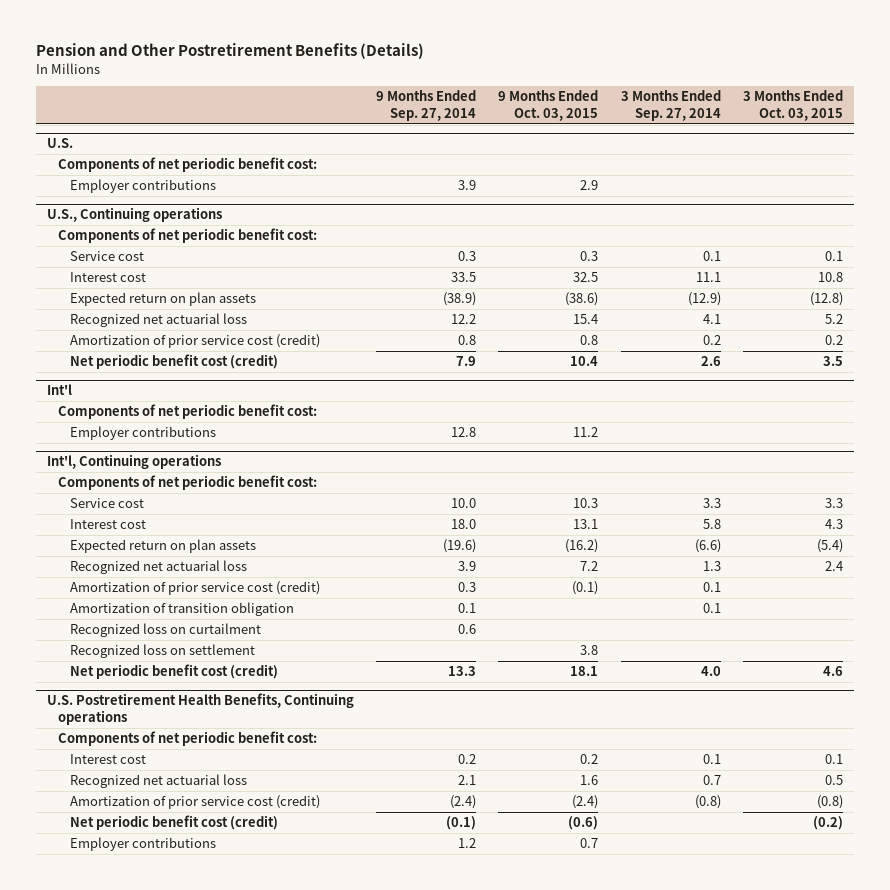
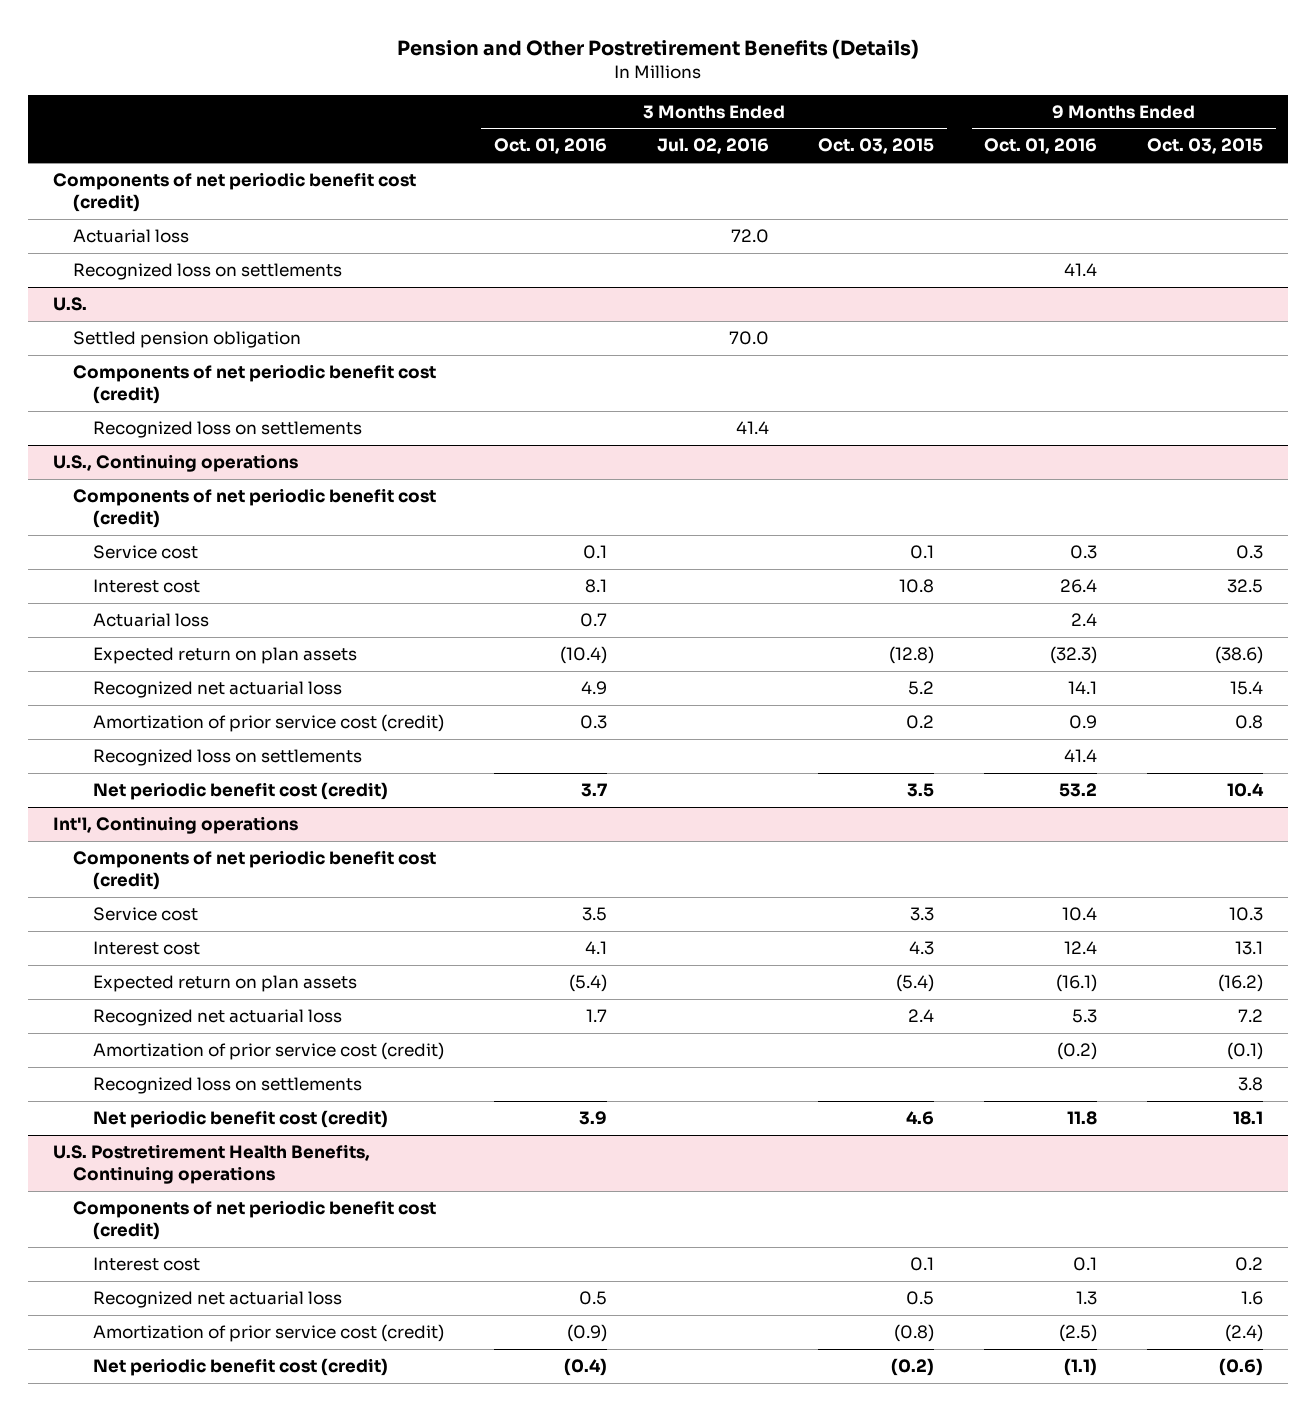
- | 9 Months Ended Sep. 27, 2014 | 9 Months Ended Oct. 03, 2015 | 3 Months Ended Sep. 27, 2014 | 3 Months Ended Oct. 03, 2015
+ | 3 Months Ended Oct. 01, 2016 | 3 Months Ended Jul. 02, 2016 | 3 Months Ended Oct. 03, 2015 | 9 Months Ended Oct. 01, 2016 | 9 Months Ended Oct. 03, 2015
+ Components of net periodic benefit cost (credit)
+ Actuarial loss | | 72.0 | | |
+ Recognized loss on settlements | | | | 41.4 |
@ U.S.
- Components of net periodic benefit cost:
- Employer contributions | 3.9 | 2.9 | |
+ Settled pension obligation | | 70.0 | | |
+ Components of net periodic benefit cost (credit)
+ Recognized loss on settlements | | 41.4 | | |
@ U.S., Continuing operations
- Components of net periodic benefit cost:
+ Components of net periodic benefit cost (credit)
+ Actuarial loss | 0.7 | | | 2.4 |
+ Recognized loss on settlements | | | | 41.4 |
- Int'l
- Components of net periodic benefit cost:
- Employer contributions | 12.8 | 11.2 | |
@ Int'l, Continuing operations
- Components of net periodic benefit cost:
+ Components of net periodic benefit cost (credit)
- Amortization of transition obligation | 0.1 | | 0.1 |
- Recognized loss on curtailment | 0.6 | | |
- Recognized loss on settlement | | 3.8 | |
+ Recognized loss on settlements | | | | | 3.8
@ U.S. Postretirement Health Benefits, Continuing operations
- Components of net periodic benefit cost:
+ Components of net periodic benefit cost (credit)
- Employer contributions | 1.2 | 0.7 | |

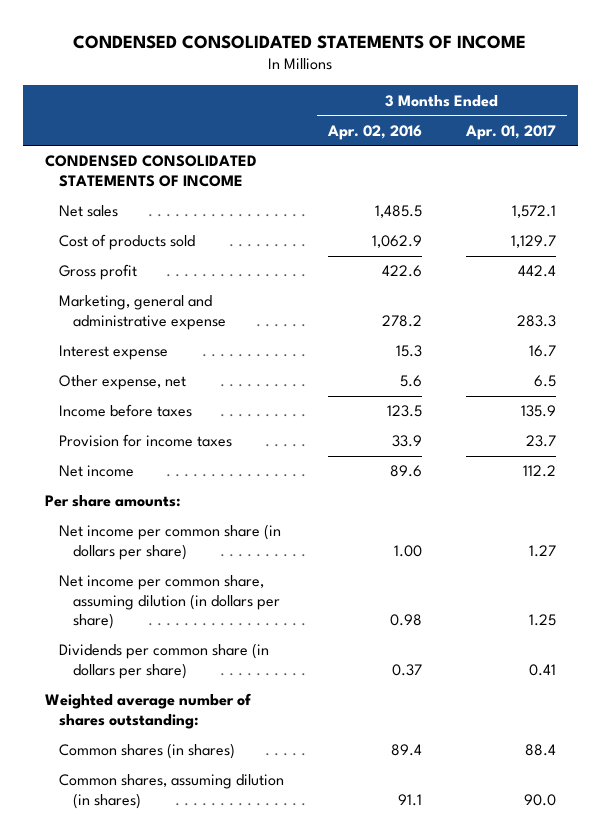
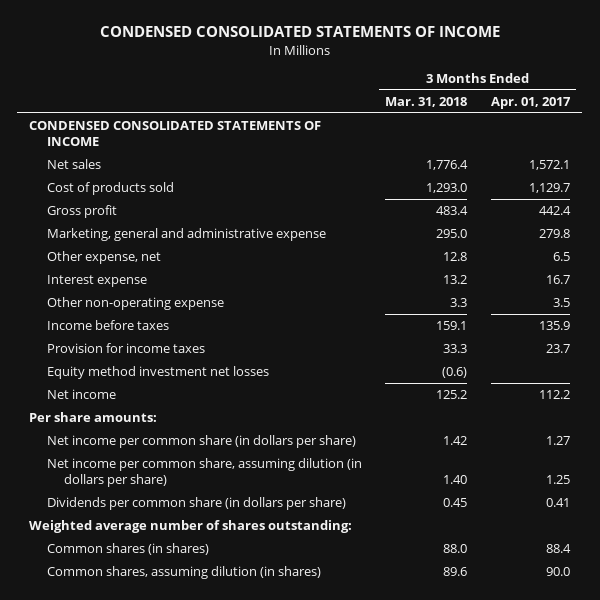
- | 3 Months Ended Apr. 02, 2016 | 3 Months Ended Apr. 01, 2017
+ | 3 Months Ended Mar. 31, 2018 | 3 Months Ended Apr. 01, 2017
- Marketing, general and administrative expense | 278.2 | 283.3
+ Marketing, general and administrative expense | 295.0 | 279.8
moved down: Interest expense | 13.2 | 16.7
+ Other non-operating expense | 3.3 | 3.5
+ Equity method investment net losses | (0.6) |

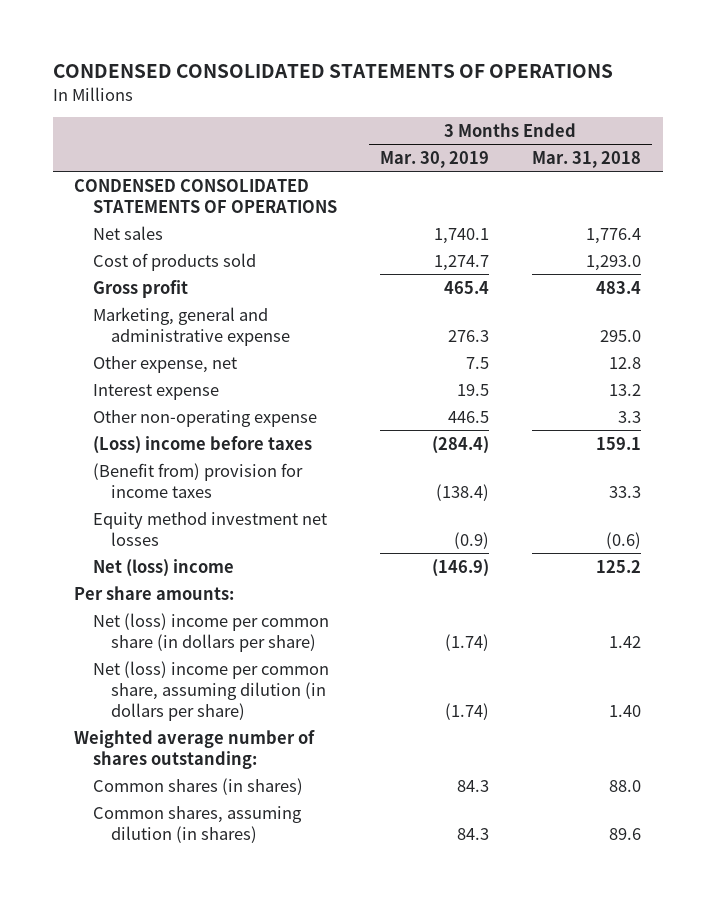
- CONDENSED CONSOLIDATED STATEMENTS OF INCOME
+ CONDENSED CONSOLIDATED STATEMENTS OF OPERATIONS
- | 3 Months Ended Mar. 31, 2018 | 3 Months Ended Apr. 01, 2017
+ | 3 Months Ended Mar. 30, 2019 | 3 Months Ended Mar. 31, 2018
- CONDENSED CONSOLIDATED STATEMENTS OF INCOME
+ CONDENSED CONSOLIDATED STATEMENTS OF OPERATIONS
- Income before taxes | 159.1 | 135.9
- Provision for income taxes | 33.3 | 23.7
+ (Loss) income before taxes | (284.4) | 159.1
+ (Benefit from) provision for income taxes | (138.4) | 33.3
- Net income | 125.2 | 112.2
+ Net (loss) income | (146.9) | 125.2
- Net income per common share (in dollars per share) | 1.42 | 1.27
- Net income per common share, assuming dilution (in dollars per share) | 1.40 | 1.25
- Dividends per common share (in dollars per share) | 0.45 | 0.41
+ Net (loss) income per common share (in dollars per share) | (1.74) | 1.42
+ Net (loss) income per common share, assuming dilution (in dollars per share) | (1.74) | 1.40

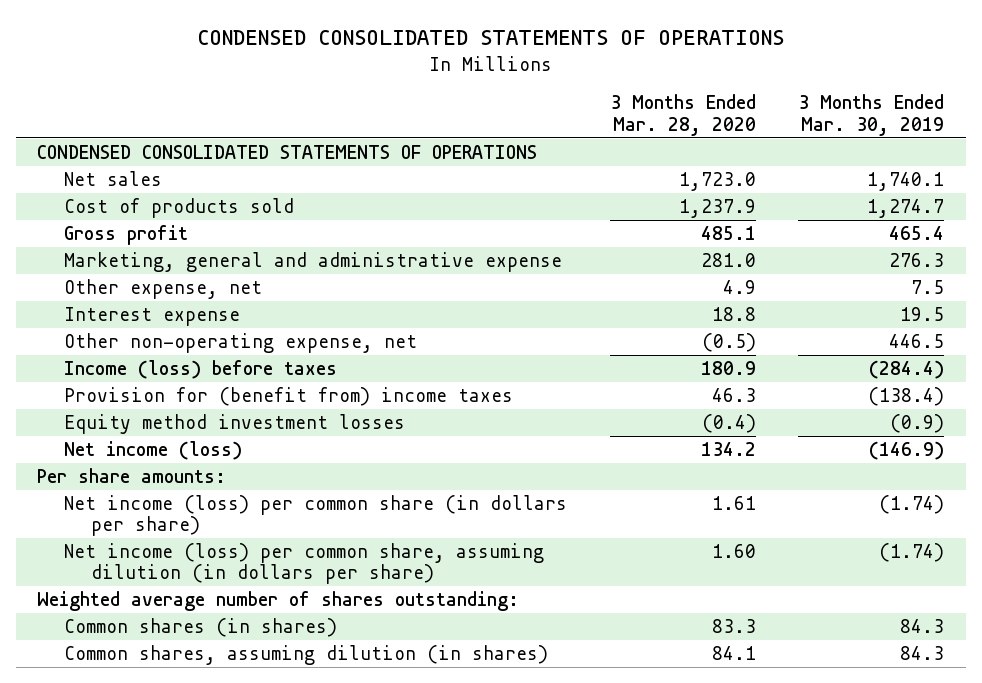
- | 3 Months Ended Mar. 30, 2019 | 3 Months Ended Mar. 31, 2018
+ | 3 Months Ended Mar. 28, 2020 | 3 Months Ended Mar. 30, 2019
- Other non-operating expense | 446.5 | 3.3
- (Loss) income before taxes | (284.4) | 159.1
- (Benefit from) provision for income taxes | (138.4) | 33.3
- Equity method investment net losses | (0.9) | (0.6)
- Net (loss) income | (146.9) | 125.2
+ Other non-operating expense, net | (0.5) | 446.5
+ Income (loss) before taxes | 180.9 | (284.4)
+ Provision for (benefit from) income taxes | 46.3 | (138.4)
+ Equity method investment losses | (0.4) | (0.9)
+ Net income (loss) | 134.2 | (146.9)
- Net (loss) income per common share (in dollars per share) | (1.74) | 1.42
- Net (loss) income per common share, assuming dilution (in dollars per share) | (1.74) | 1.40
+ Net income (loss) per common share (in dollars per share) | 1.61 | (1.74)
+ Net income (loss) per common share, assuming dilution (in dollars per share) | 1.60 | (1.74)

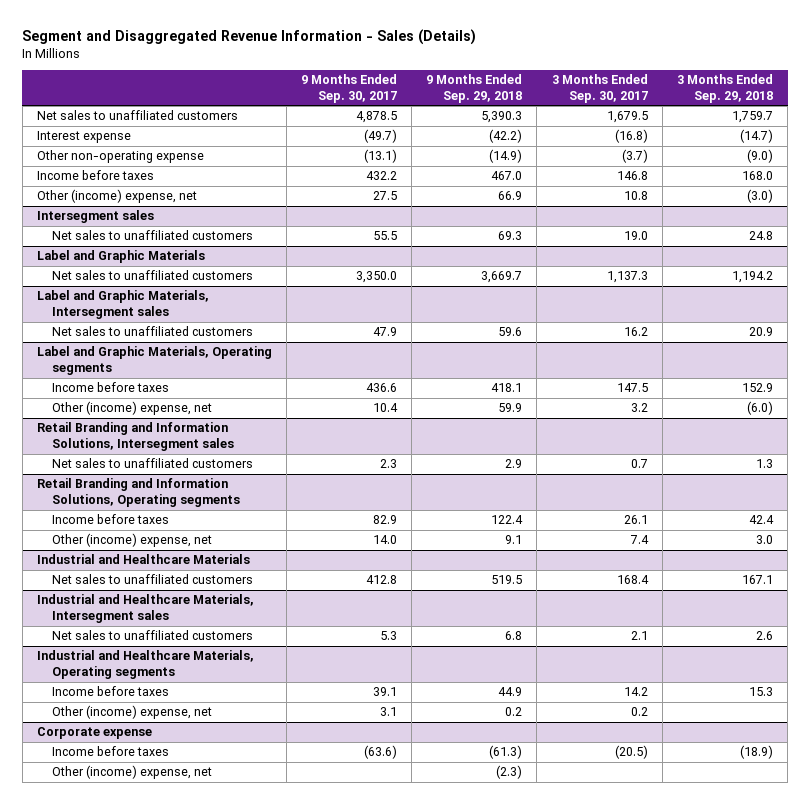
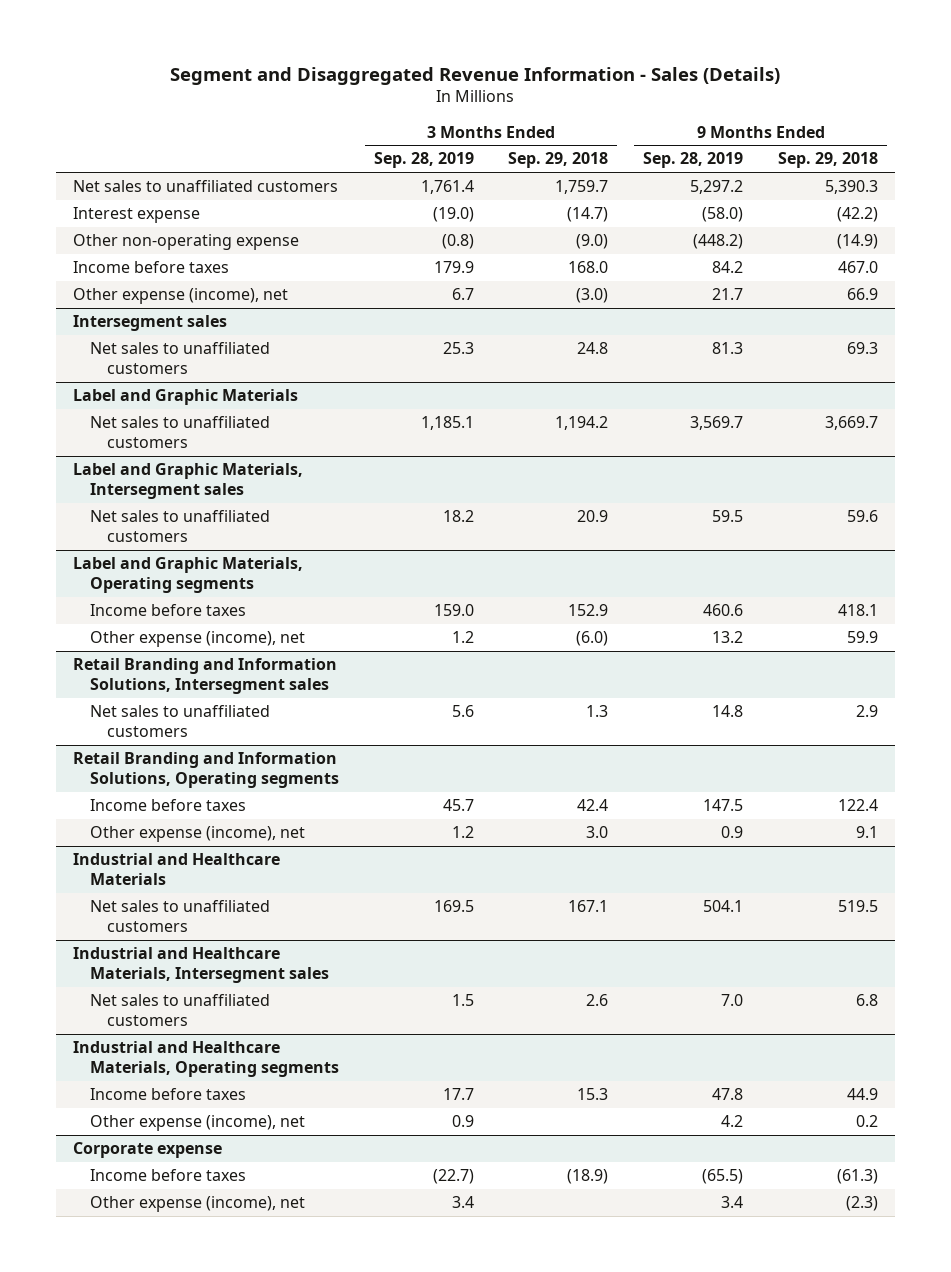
- | 9 Months Ended Sep. 30, 2017 | 9 Months Ended Sep. 29, 2018 | 3 Months Ended Sep. 30, 2017 | 3 Months Ended Sep. 29, 2018
+ | 3 Months Ended Sep. 28, 2019 | 3 Months Ended Sep. 29, 2018 | 9 Months Ended Sep. 28, 2019 | 9 Months Ended Sep. 29, 2018
- Other (income) expense, net | 27.5 | 66.9 | 10.8 | (3.0)
+ Other expense (income), net | 6.7 | (3.0) | 21.7 | 66.9
@ Label and Graphic Materials, Operating segments
- Other (income) expense, net | 10.4 | 59.9 | 3.2 | (6.0)
+ Other expense (income), net | 1.2 | (6.0) | 13.2 | 59.9
@ Retail Branding and Information Solutions, Operating segments
- Other (income) expense, net | 14.0 | 9.1 | 7.4 | 3.0
+ Other expense (income), net | 1.2 | 3.0 | 0.9 | 9.1
@ Industrial and Healthcare Materials, Operating segments
- Other (income) expense, net | 3.1 | 0.2 | 0.2 |
+ Other expense (income), net | 0.9 | | 4.2 | 0.2
@ Corporate expense
- Other (income) expense, net | | (2.3) | |
+ Other expense (income), net | 3.4 | | 3.4 | (2.3)

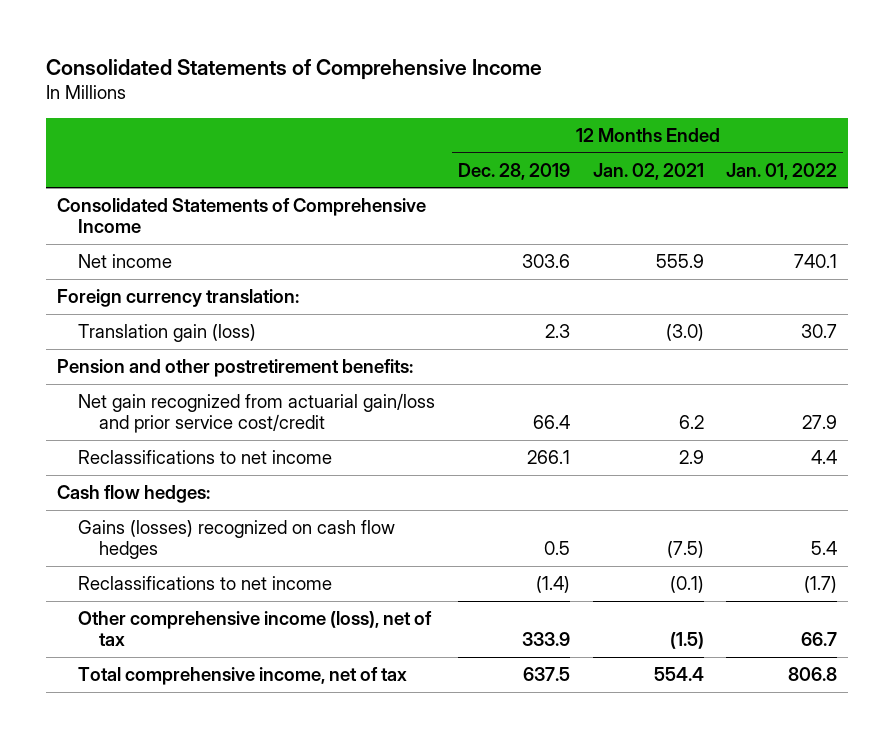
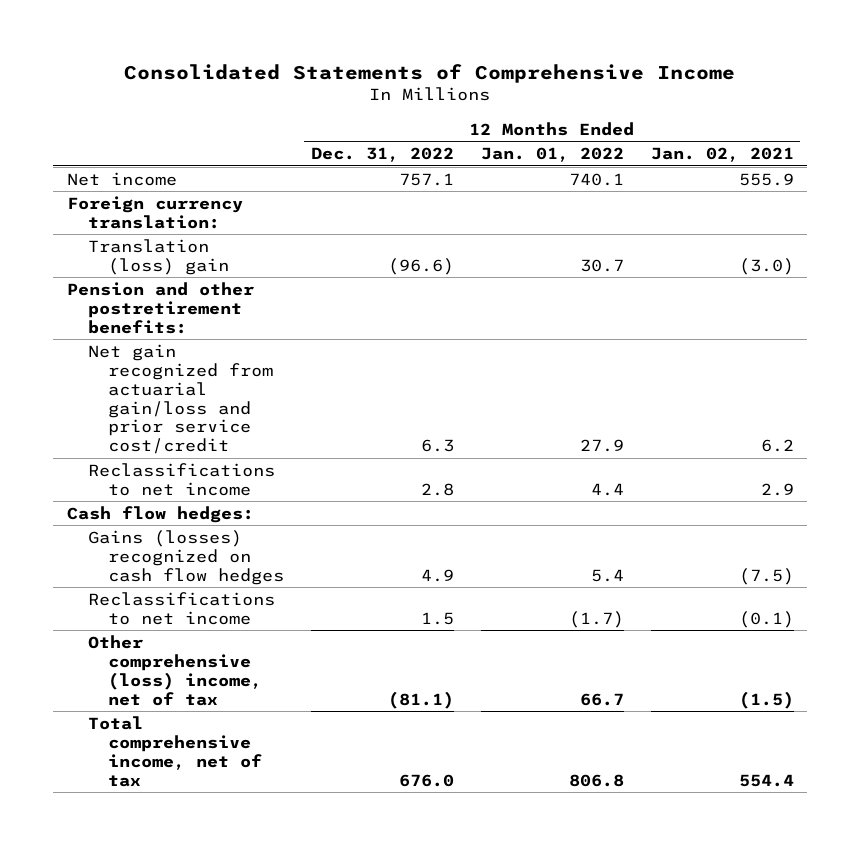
- | 12 Months Ended Dec. 28, 2019 | 12 Months Ended Jan. 02, 2021 | 12 Months Ended Jan. 01, 2022
+ | 12 Months Ended Dec. 31, 2022 | 12 Months Ended Jan. 01, 2022 | 12 Months Ended Jan. 02, 2021
- Consolidated Statements of Comprehensive Income
- Translation gain (loss) | 2.3 | (3.0) | 30.7
+ Translation (loss) gain | (96.6) | 30.7 | (3.0)
- Other comprehensive income (loss), net of tax | 333.9 | (1.5) | 66.7
+ Other comprehensive (loss) income, net of tax | (81.1) | 66.7 | (1.5)

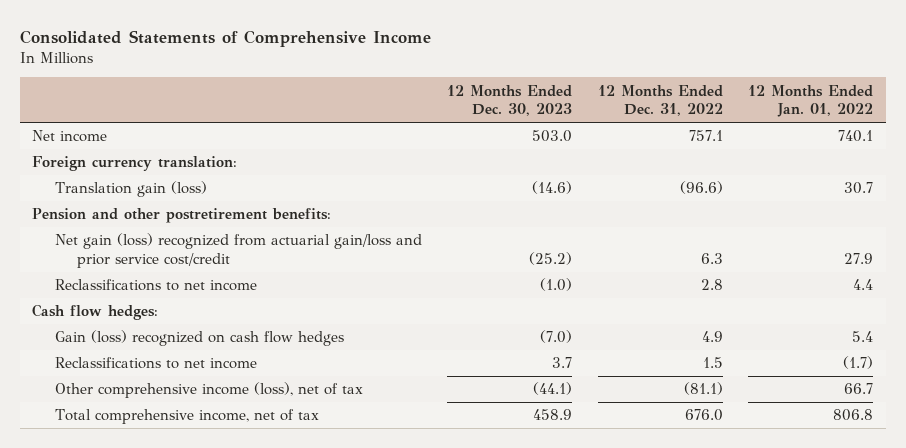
- | 12 Months Ended Dec. 31, 2022 | 12 Months Ended Jan. 01, 2022 | 12 Months Ended Jan. 02, 2021
+ | 12 Months Ended Dec. 30, 2023 | 12 Months Ended Dec. 31, 2022 | 12 Months Ended Jan. 01, 2022
- Translation (loss) gain | (96.6) | 30.7 | (3.0)
+ Translation gain (loss) | (14.6) | (96.6) | 30.7
- Net gain recognized from actuarial gain/loss and prior service cost/credit | 6.3 | 27.9 | 6.2
+ Net gain (loss) recognized from actuarial gain/loss and prior service cost/credit | (25.2) | 6.3 | 27.9
- Gains (losses) recognized on cash flow hedges | 4.9 | 5.4 | (7.5)
+ Gain (loss) recognized on cash flow hedges | (7.0) | 4.9 | 5.4
- Other comprehensive (loss) income, net of tax | (81.1) | 66.7 | (1.5)
+ Other comprehensive income (loss), net of tax | (44.1) | (81.1) | 66.7

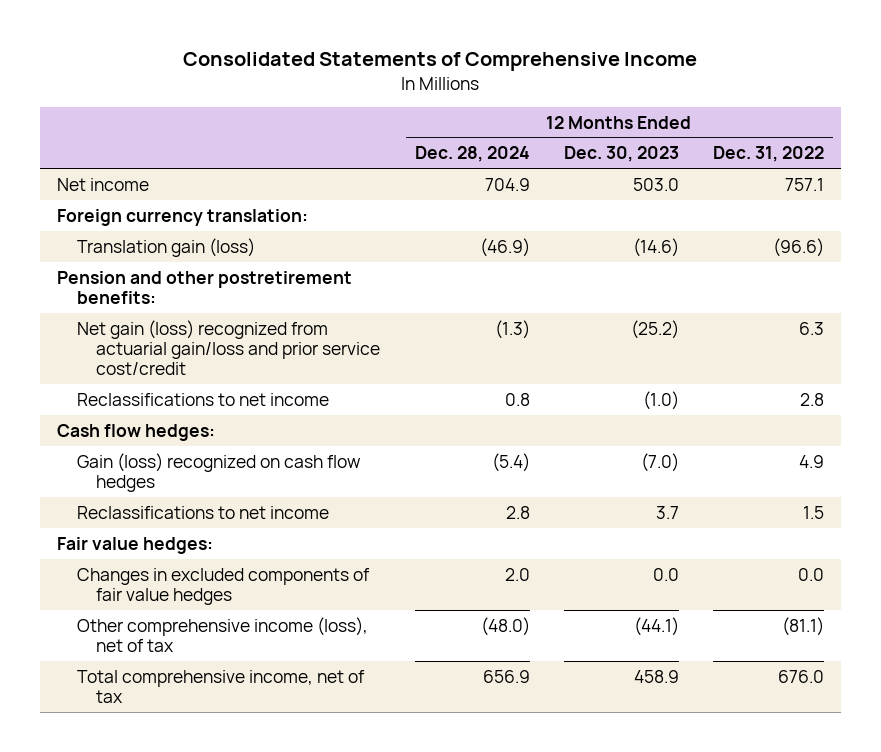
- | 12 Months Ended Dec. 30, 2023 | 12 Months Ended Dec. 31, 2022 | 12 Months Ended Jan. 01, 2022
+ | 12 Months Ended Dec. 28, 2024 | 12 Months Ended Dec. 30, 2023 | 12 Months Ended Dec. 31, 2022
+ Fair value hedges:
+ Changes in excluded components of fair value hedges | 2.0 | 0.0 | 0.0

